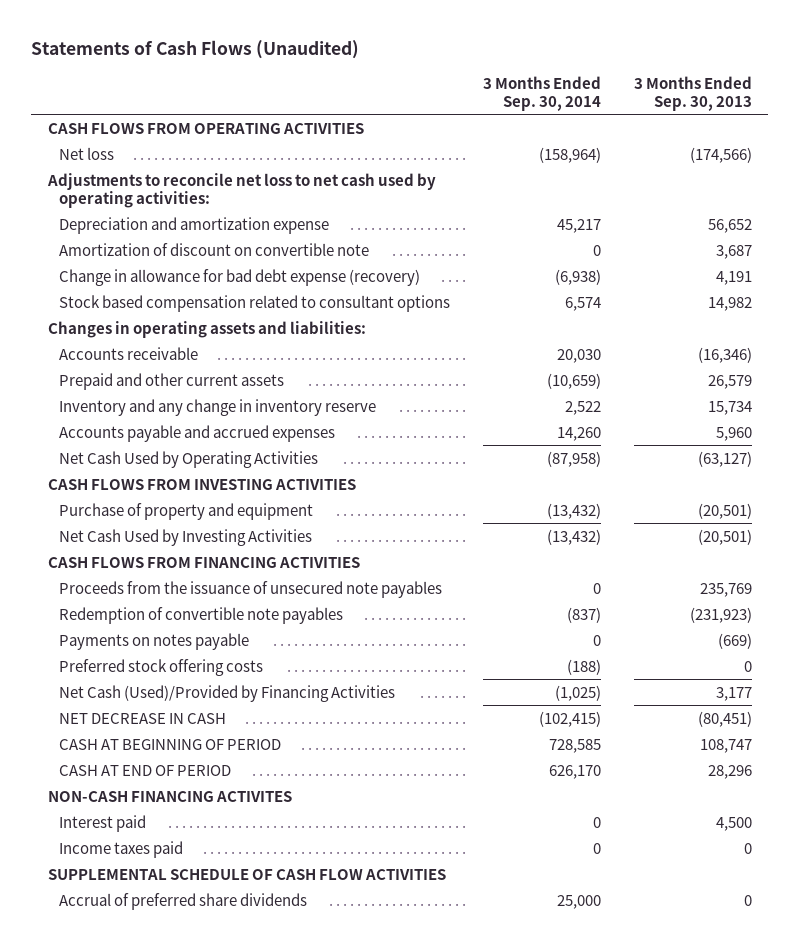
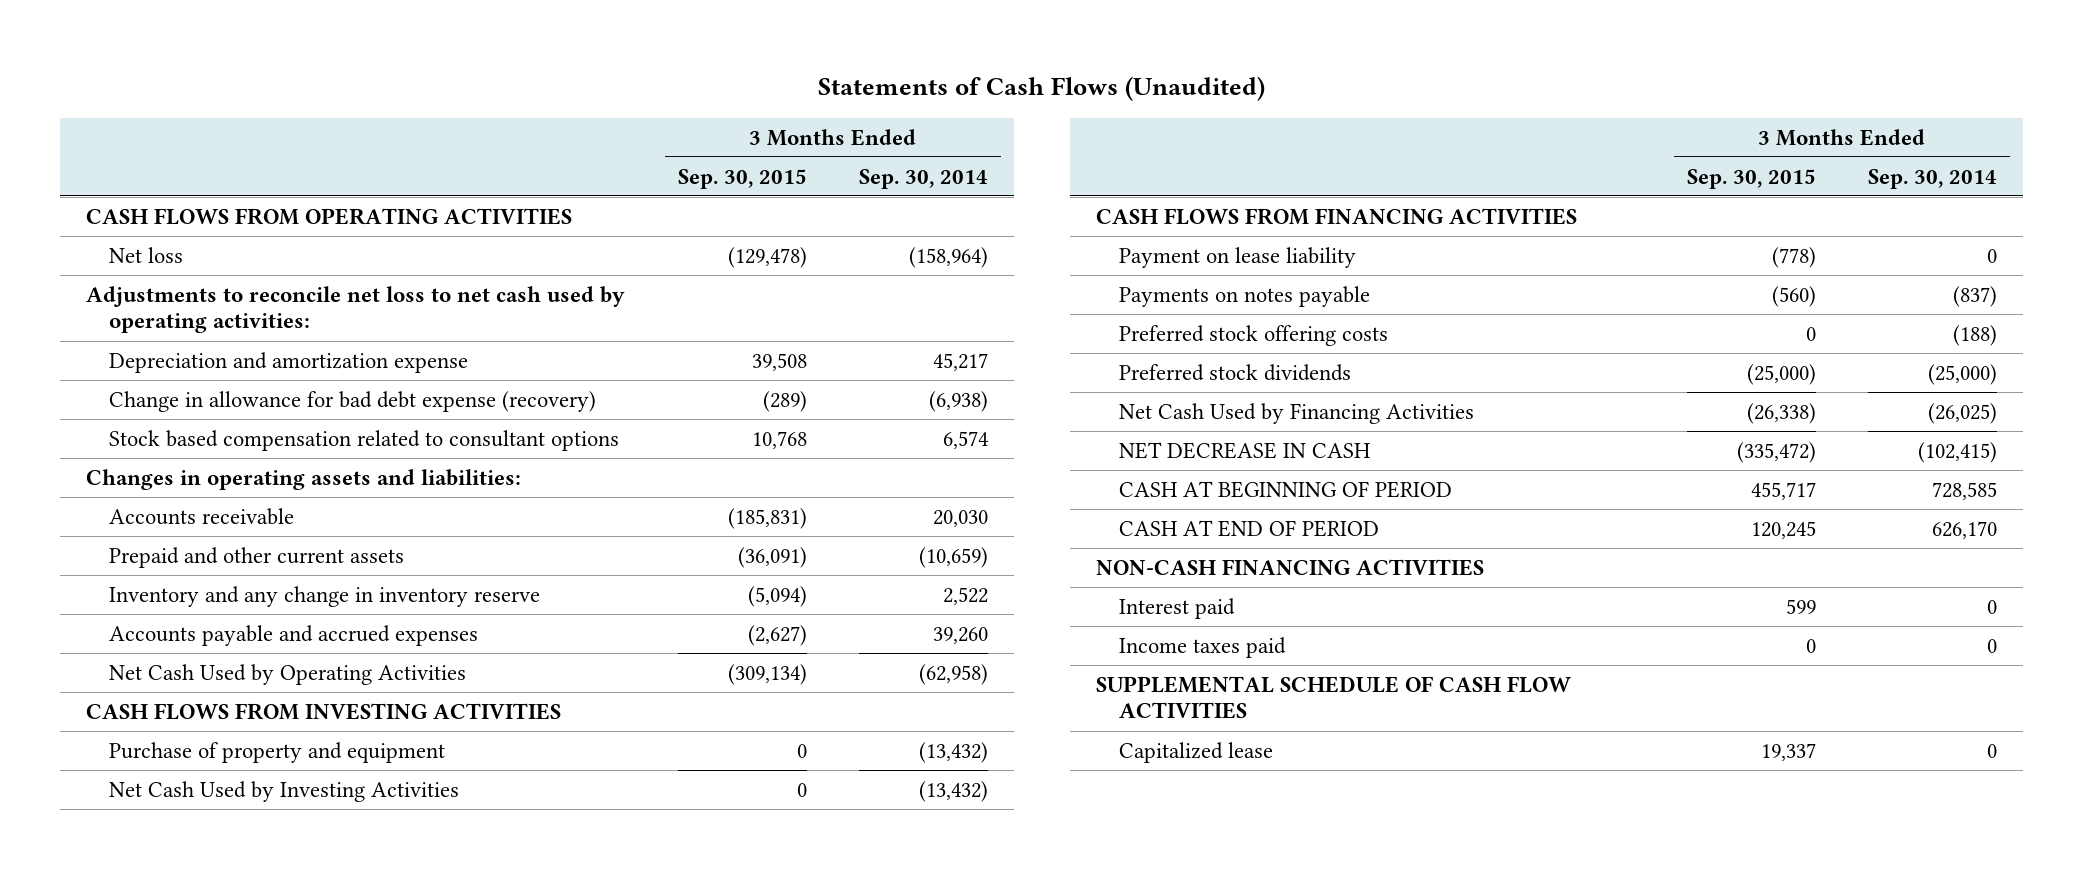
- | 3 Months Ended Sep. 30, 2014 | 3 Months Ended Sep. 30, 2013
+ | 3 Months Ended Sep. 30, 2015 | 3 Months Ended Sep. 30, 2014
- Amortization of discount on convertible note | 0 | 3,687
- Accounts payable and accrued expenses | 14,260 | 5,960
- Net Cash Used by Operating Activities | (87,958) | (63,127)
+ Accounts payable and accrued expenses | (2,627) | 39,260
+ Net Cash Used by Operating Activities | (309,134) | (62,958)
- Proceeds from the issuance of unsecured note payables | 0 | 235,769
- Redemption of convertible note payables | (837) | (231,923)
- Payments on notes payable | 0 | (669)
+ Payment on lease liability | (778) | 0
+ Payments on notes payable | (560) | (837)
- Net Cash (Used)/Provided by Financing Activities | (1,025) | 3,177
+ Preferred stock dividends | (25,000) | (25,000)
+ Net Cash Used by Financing Activities | (26,338) | (26,025)
- NON-CASH FINANCING ACTIVITES
+ NON-CASH FINANCING ACTIVITIES
- Accrual of preferred share dividends | 25,000 | 0
+ Capitalized lease | 19,337 | 0

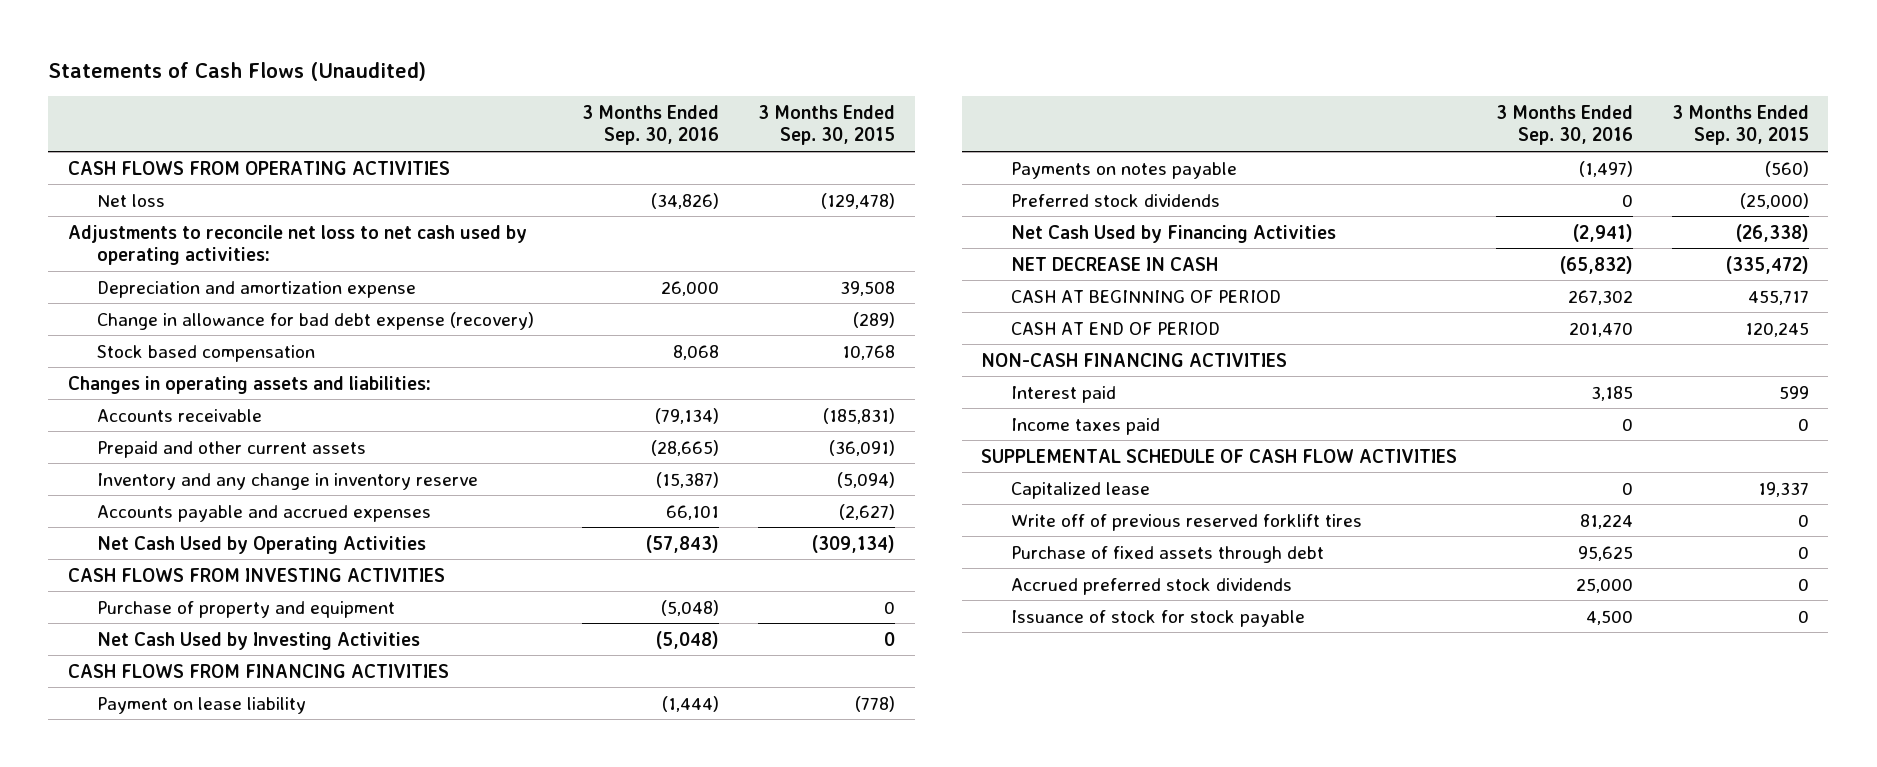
- | 3 Months Ended Sep. 30, 2015 | 3 Months Ended Sep. 30, 2014
+ | 3 Months Ended Sep. 30, 2016 | 3 Months Ended Sep. 30, 2015
- Stock based compensation related to consultant options | 10,768 | 6,574
+ Stock based compensation | 8,068 | 10,768
- Preferred stock offering costs | 0 | (188)
+ Write off of previous reserved forklift tires | 81,224 | 0
+ Purchase of fixed assets through debt | 95,625 | 0
+ Accrued preferred stock dividends | 25,000 | 0
+ Issuance of stock for stock payable | 4,500 | 0

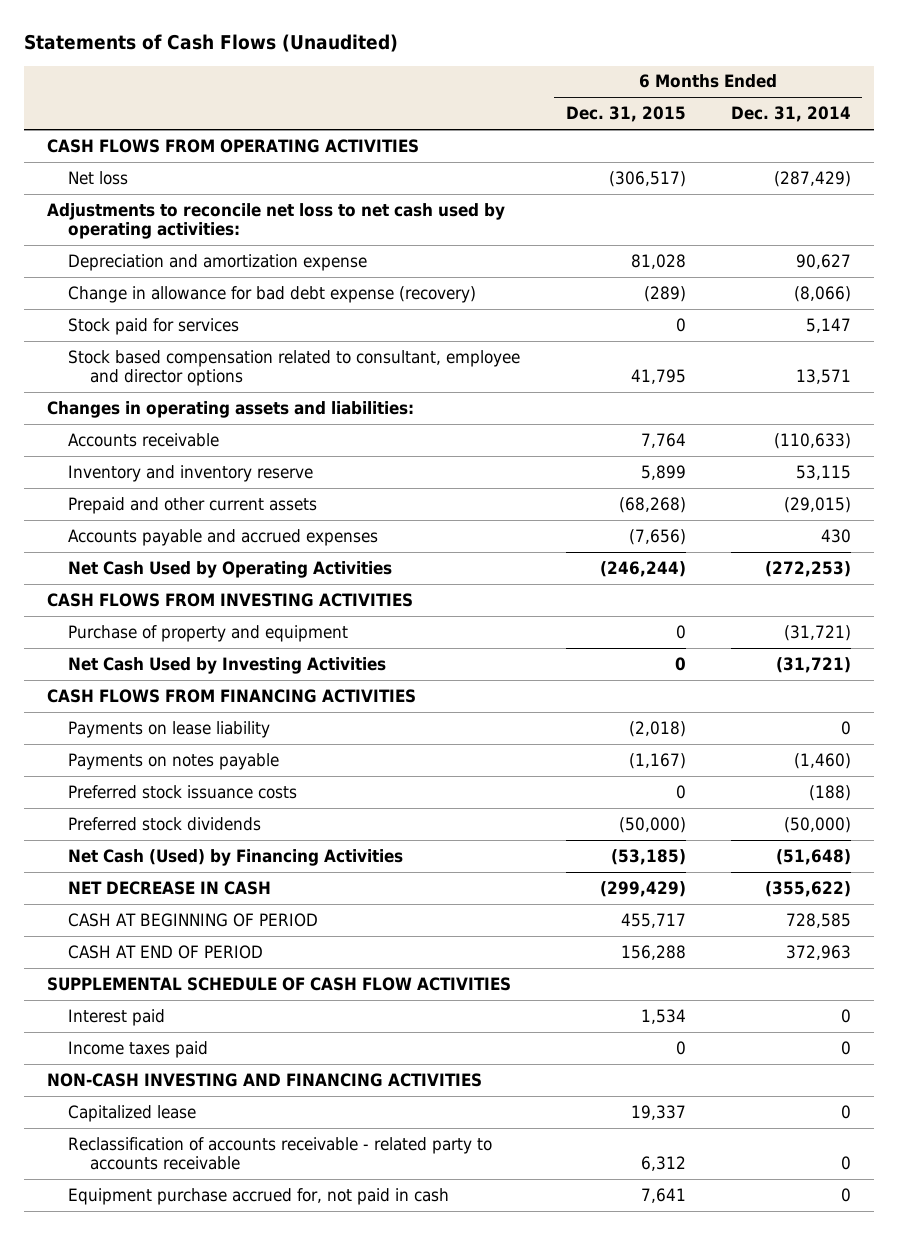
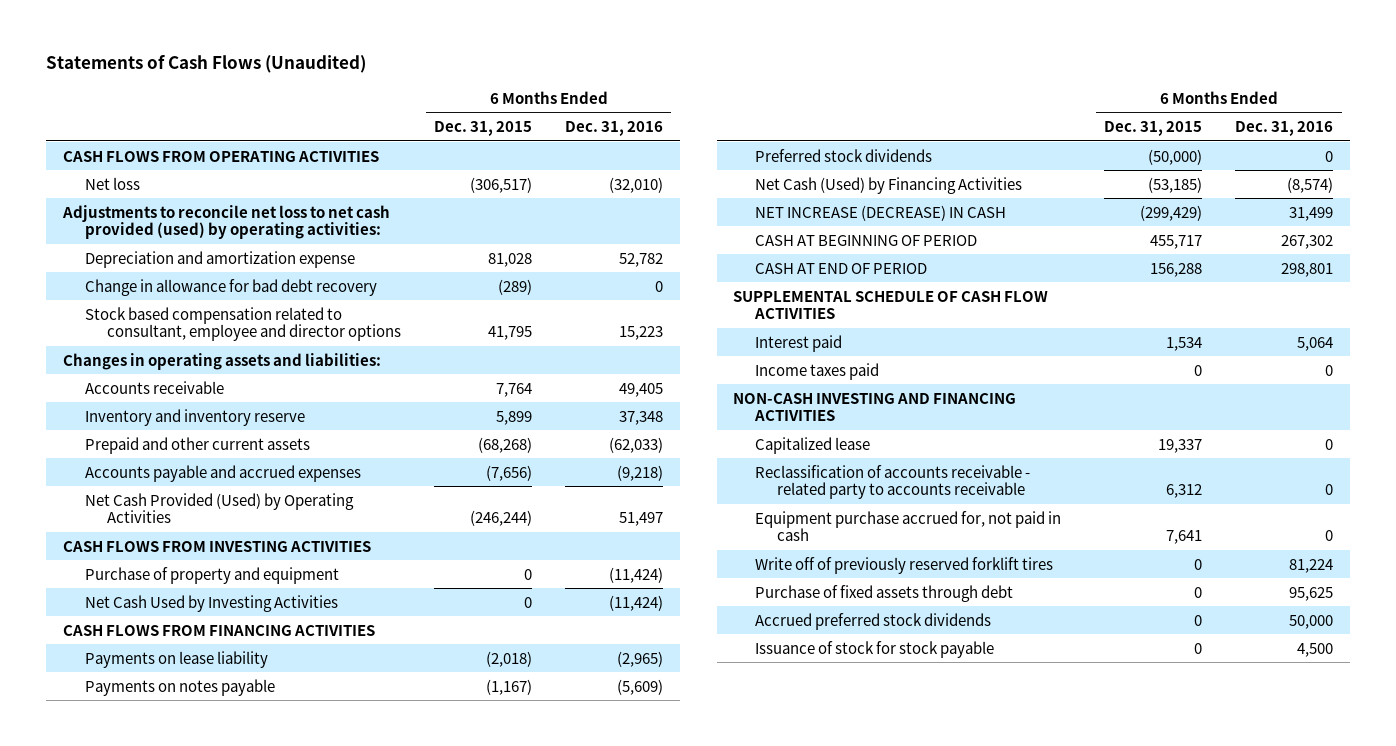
- | 6 Months Ended Dec. 31, 2015 | 6 Months Ended Dec. 31, 2014
+ | 6 Months Ended Dec. 31, 2015 | 6 Months Ended Dec. 31, 2016
- Adjustments to reconcile net loss to net cash used by operating activities:
+ Adjustments to reconcile net loss to net cash provided (used) by operating activities:
- Change in allowance for bad debt expense (recovery) | (289) | (8,066)
- Stock paid for services | 0 | 5,147
+ Change in allowance for bad debt recovery | (289) | 0
- Net Cash Used by Operating Activities | (246,244) | (272,253)
+ Net Cash Provided (Used) by Operating Activities | (246,244) | 51,497
- Preferred stock issuance costs | 0 | (188)
- NET DECREASE IN CASH | (299,429) | (355,622)
+ NET INCREASE (DECREASE) IN CASH | (299,429) | 31,499
+ Write off of previously reserved forklift tires | 0 | 81,224
+ Purchase of fixed assets through debt | 0 | 95,625
+ Accrued preferred stock dividends | 0 | 50,000
+ Issuance of stock for stock payable | 0 | 4,500

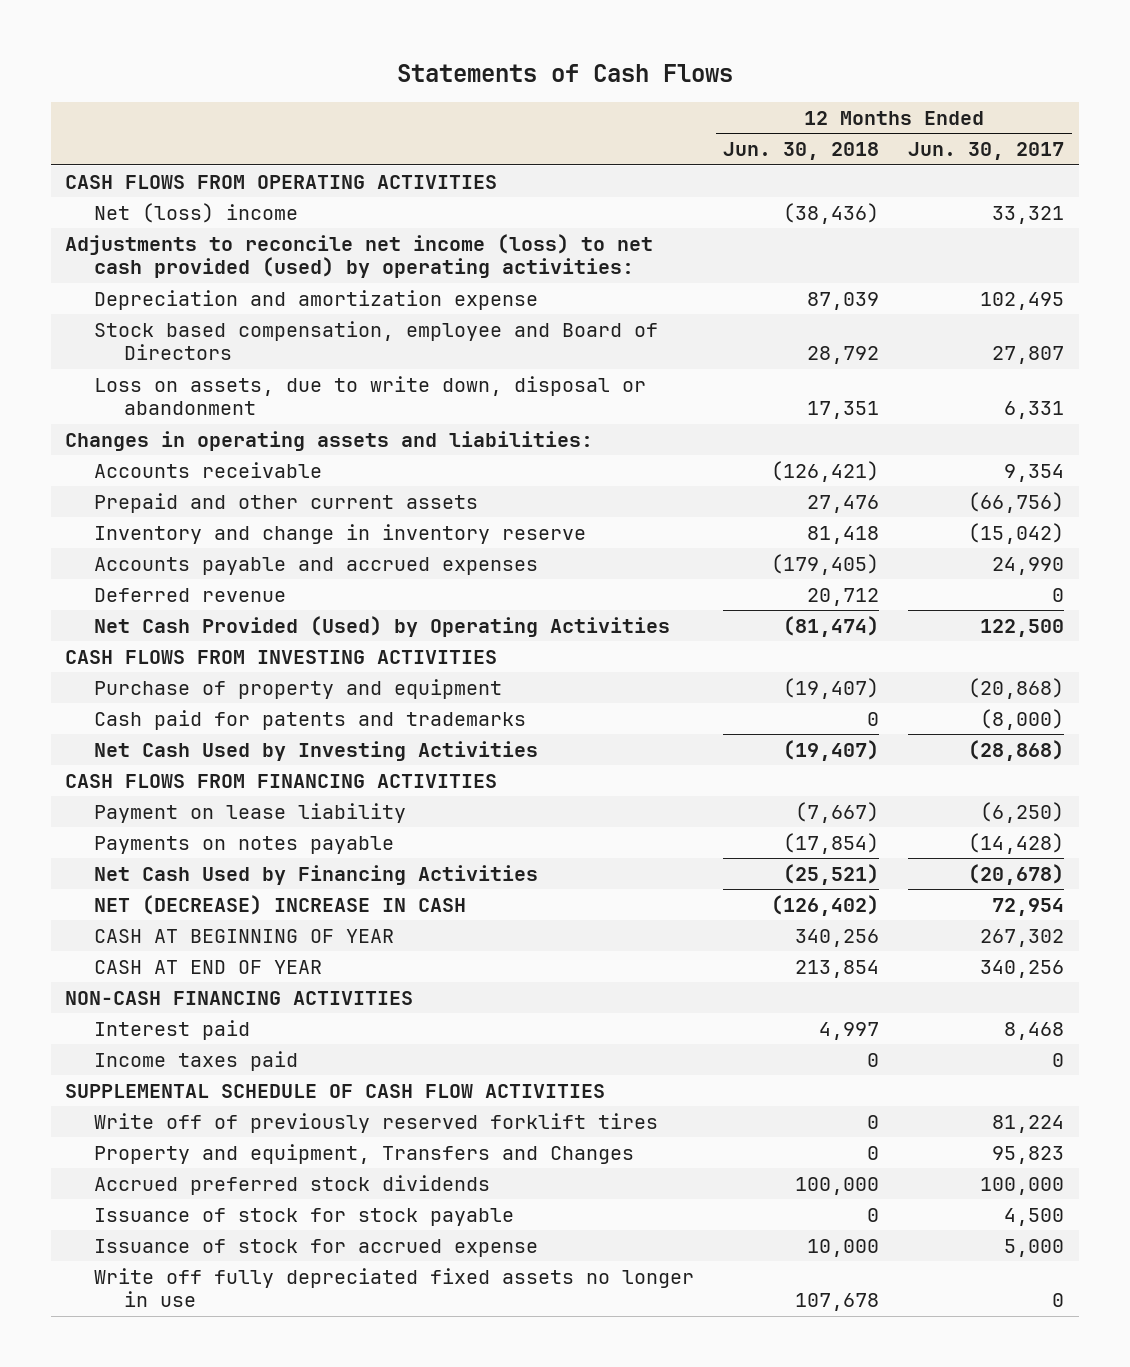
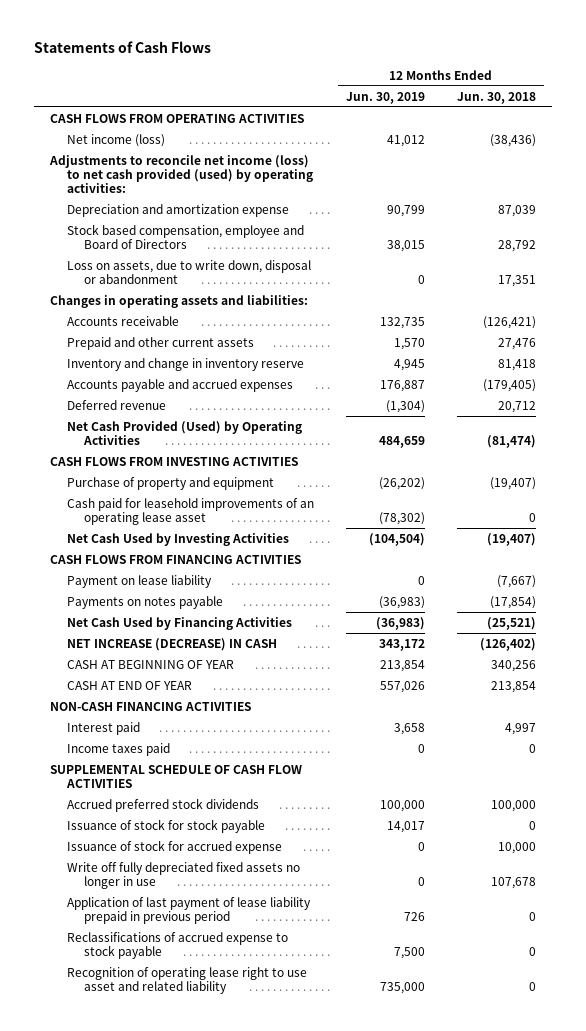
- | 12 Months Ended Jun. 30, 2018 | 12 Months Ended Jun. 30, 2017
+ | 12 Months Ended Jun. 30, 2019 | 12 Months Ended Jun. 30, 2018
- Net (loss) income | (38,436) | 33,321
+ Net income (loss) | 41,012 | (38,436)
- Cash paid for patents and trademarks | 0 | (8,000)
+ Cash paid for leasehold improvements of an operating lease asset | (78,302) | 0
- NET (DECREASE) INCREASE IN CASH | (126,402) | 72,954
+ NET INCREASE (DECREASE) IN CASH | 343,172 | (126,402)
- Write off of previously reserved forklift tires | 0 | 81,224
- Property and equipment, Transfers and Changes | 0 | 95,823
+ Application of last payment of lease liability prepaid in previous period | 726 | 0
+ Reclassifications of accrued expense to stock payable | 7,500 | 0
+ Recognition of operating lease right to use asset and related liability | 735,000 | 0

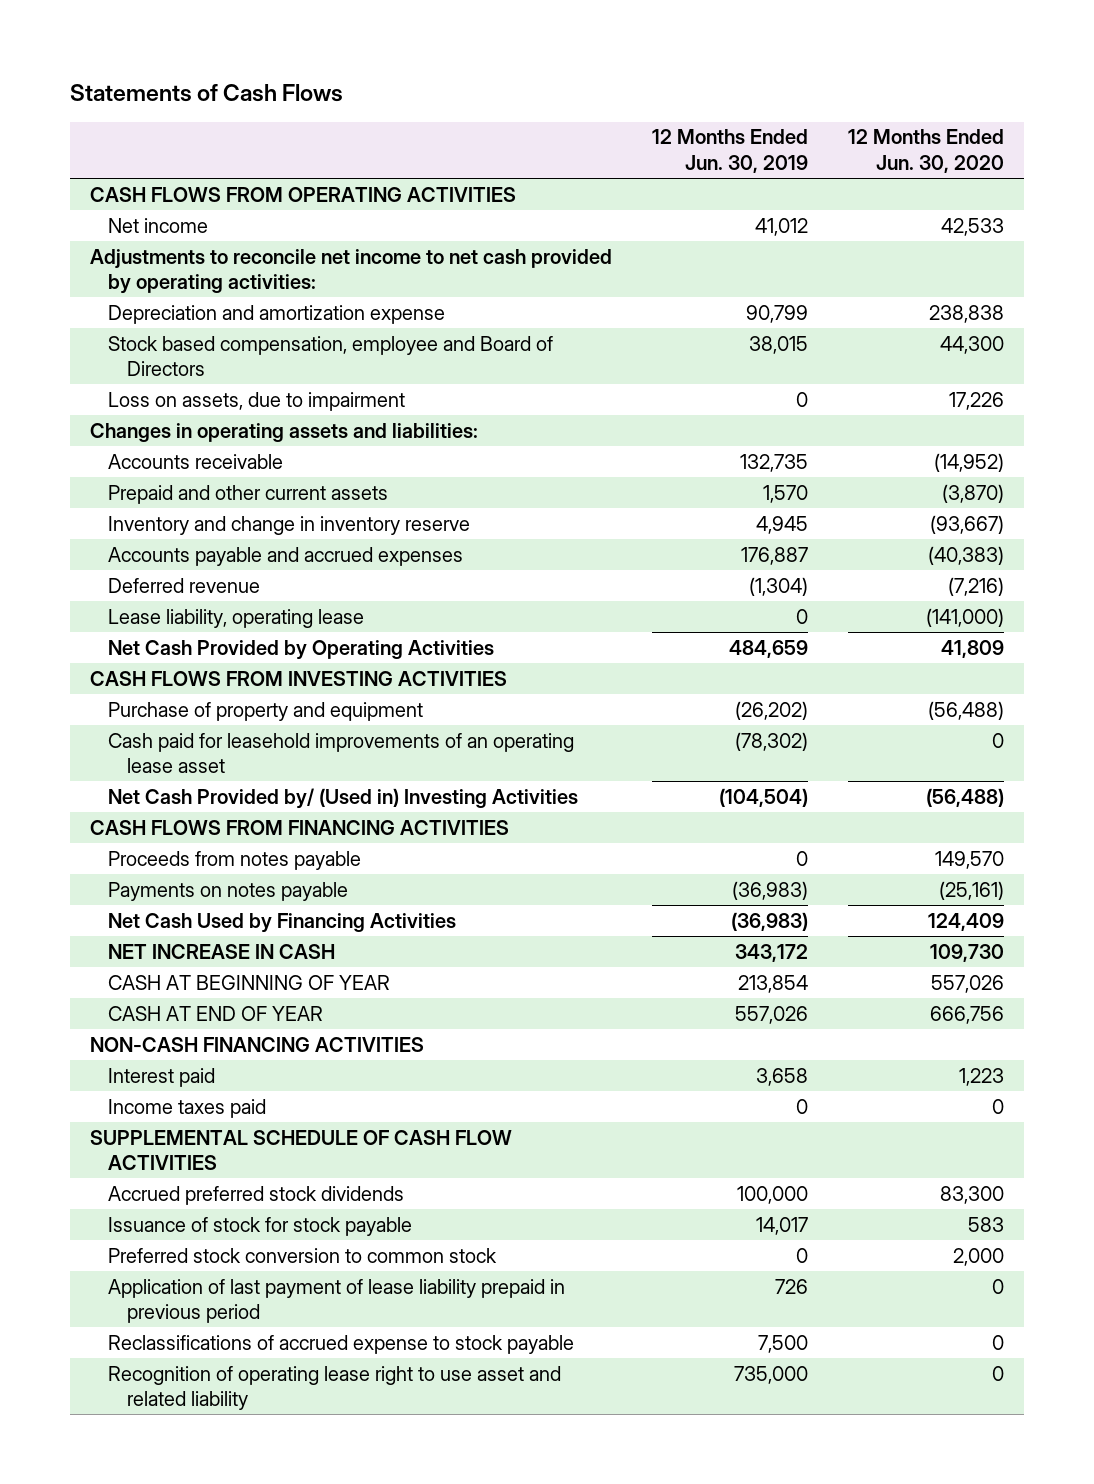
- | 12 Months Ended Jun. 30, 2019 | 12 Months Ended Jun. 30, 2018
+ | 12 Months Ended Jun. 30, 2019 | 12 Months Ended Jun. 30, 2020
- Net income (loss) | 41,012 | (38,436)
- Adjustments to reconcile net income (loss) to net cash provided (used) by operating activities:
+ Net income | 41,012 | 42,533
+ Adjustments to reconcile net income to net cash provided by operating activities:
- Loss on assets, due to write down, disposal or abandonment | 0 | 17,351
+ Loss on assets, due to impairment | 0 | 17,226
- Net Cash Provided (Used) by Operating Activities | 484,659 | (81,474)
+ Lease liability, operating lease | 0 | (141,000)
+ Net Cash Provided by Operating Activities | 484,659 | 41,809
- Net Cash Used by Investing Activities | (104,504) | (19,407)
+ Net Cash Provided by/ (Used in) Investing Activities | (104,504) | (56,488)
- Payment on lease liability | 0 | (7,667)
+ Proceeds from notes payable | 0 | 149,570
- NET INCREASE (DECREASE) IN CASH | 343,172 | (126,402)
+ NET INCREASE IN CASH | 343,172 | 109,730
- Issuance of stock for accrued expense | 0 | 10,000
- Write off fully depreciated fixed assets no longer in use | 0 | 107,678
+ Preferred stock conversion to common stock | 0 | 2,000

